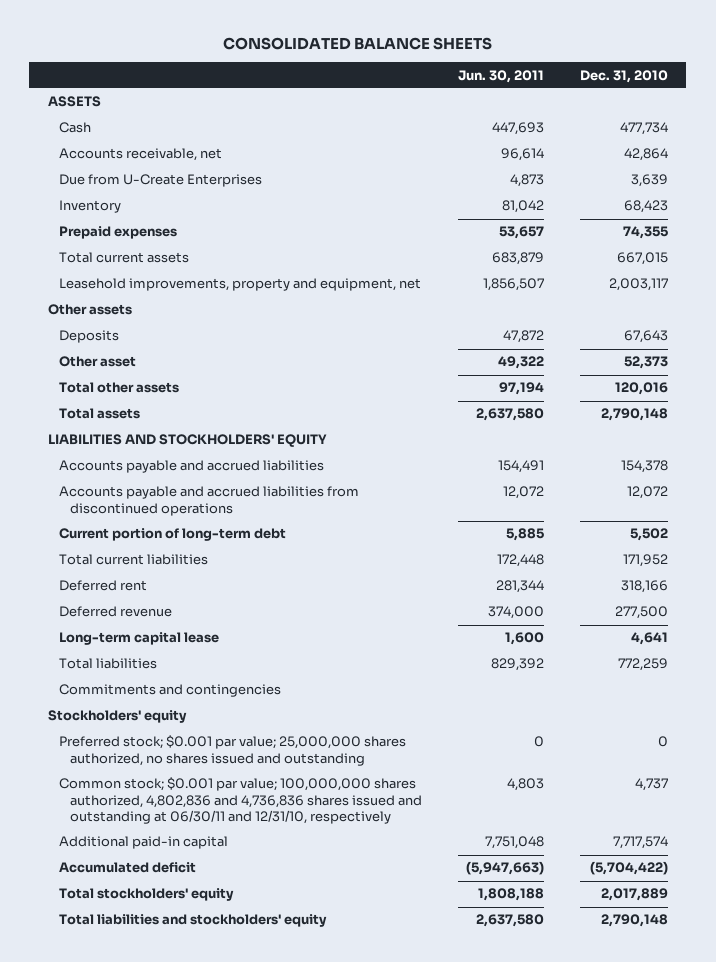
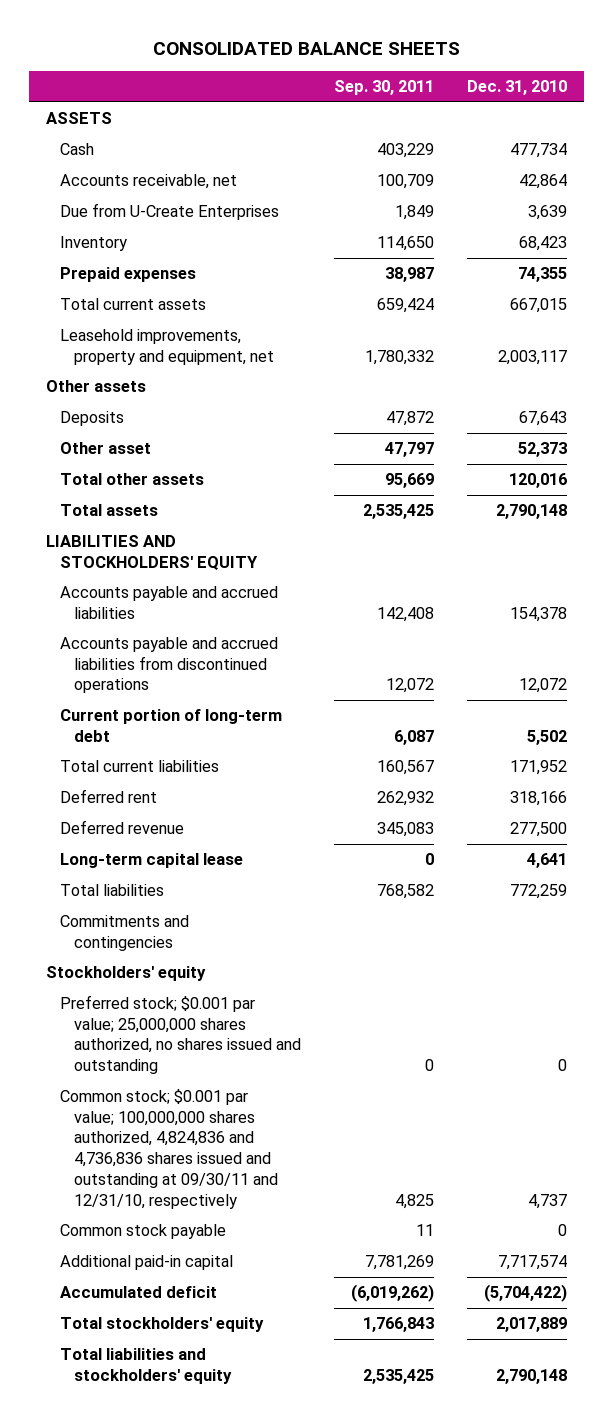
- | Jun. 30, 2011 | Dec. 31, 2010
+ | Sep. 30, 2011 | Dec. 31, 2010
- Common stock; $0.001 par value; 100,000,000 shares authorized, 4,802,836 and 4,736,836 shares issued and outstanding at 06/30/11 and 12/31/10, respectively | 4,803 | 4,737
+ Common stock; $0.001 par value; 100,000,000 shares authorized, 4,824,836 and 4,736,836 shares issued and outstanding at 09/30/11 and 12/31/10, respectively | 4,825 | 4,737
+ Common stock payable | 11 | 0

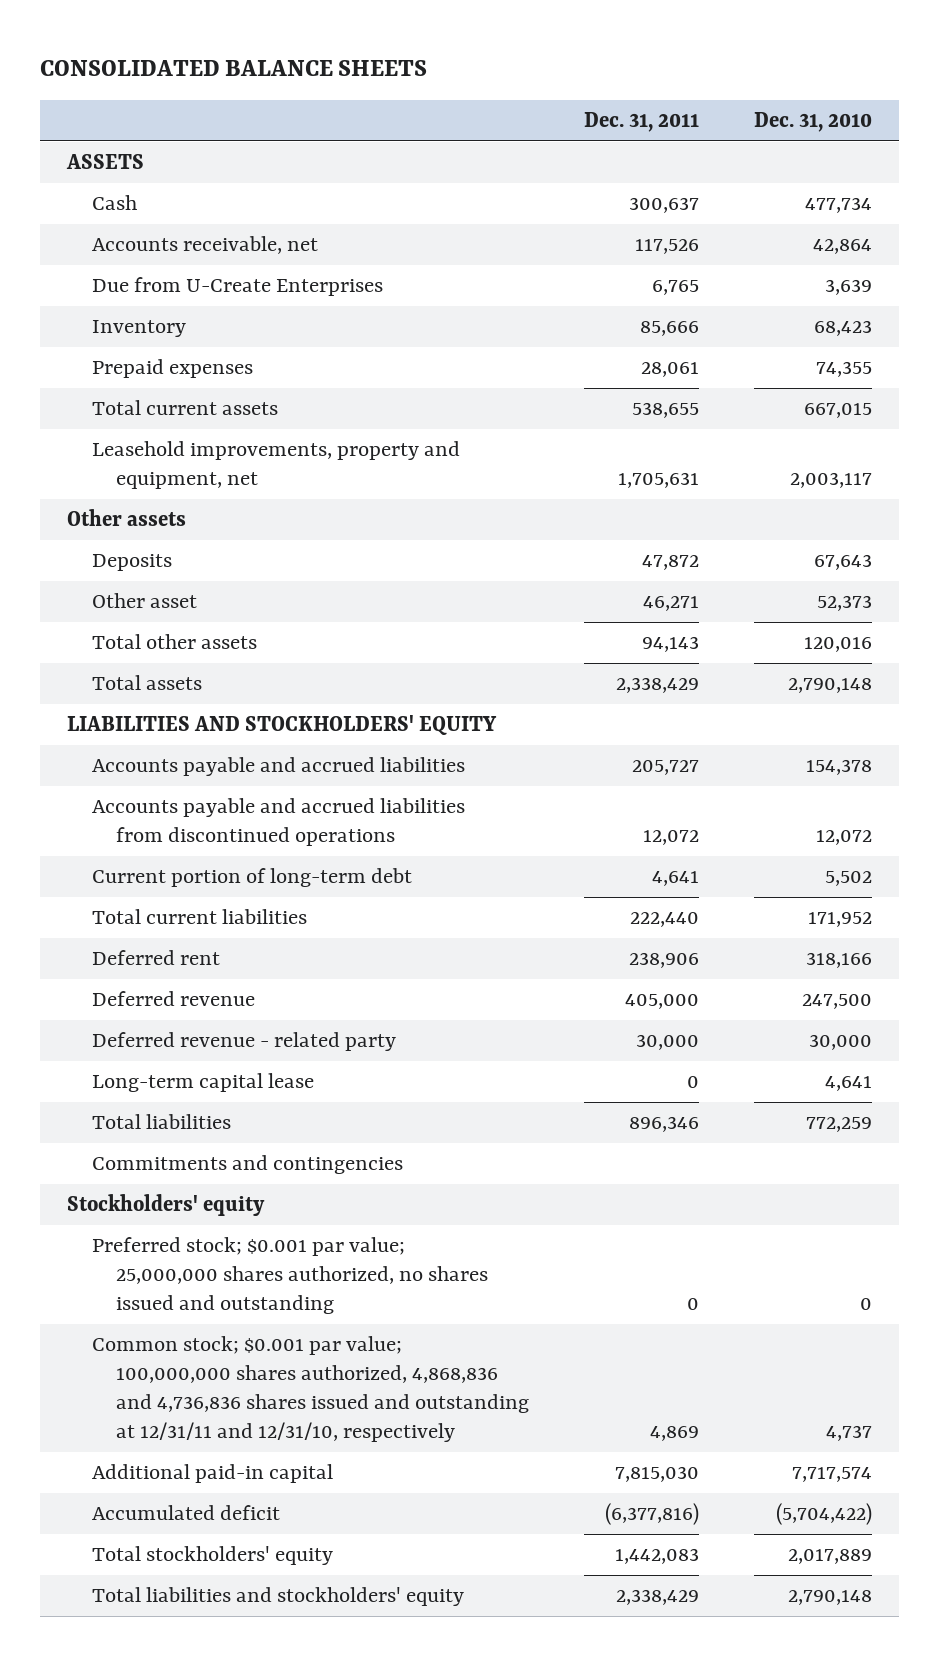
- | Sep. 30, 2011 | Dec. 31, 2010
+ | Dec. 31, 2011 | Dec. 31, 2010
- Deferred revenue | 345,083 | 277,500
+ Deferred revenue | 405,000 | 247,500
+ Deferred revenue - related party | 30,000 | 30,000
- Common stock; $0.001 par value; 100,000,000 shares authorized, 4,824,836 and 4,736,836 shares issued and outstanding at 09/30/11 and 12/31/10, respectively | 4,825 | 4,737
- Common stock payable | 11 | 0
+ Common stock; $0.001 par value; 100,000,000 shares authorized, 4,868,836 and 4,736,836 shares issued and outstanding at 12/31/11 and 12/31/10, respectively | 4,869 | 4,737

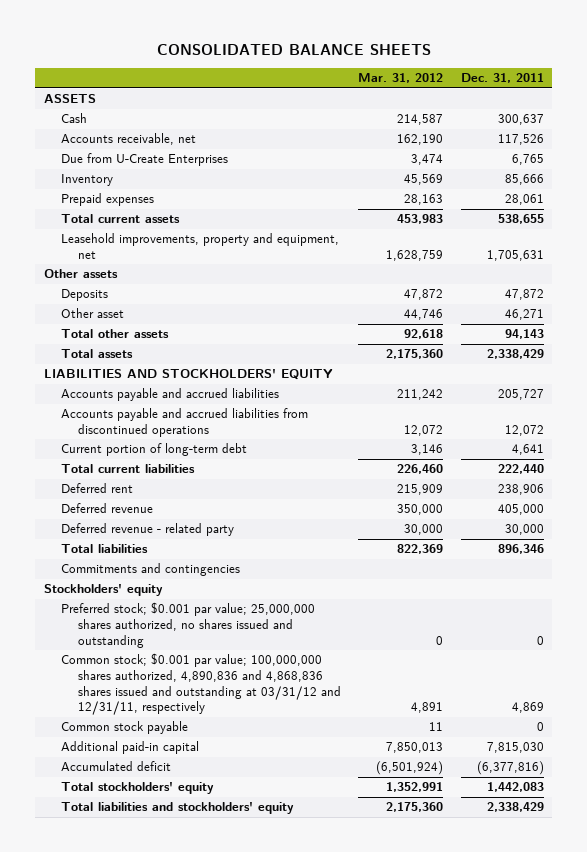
- | Dec. 31, 2011 | Dec. 31, 2010
+ | Mar. 31, 2012 | Dec. 31, 2011
- Long-term capital lease | 0 | 4,641
- Common stock; $0.001 par value; 100,000,000 shares authorized, 4,868,836 and 4,736,836 shares issued and outstanding at 12/31/11 and 12/31/10, respectively | 4,869 | 4,737
+ Common stock; $0.001 par value; 100,000,000 shares authorized, 4,890,836 and 4,868,836 shares issued and outstanding at 03/31/12 and 12/31/11, respectively | 4,891 | 4,869
+ Common stock payable | 11 | 0

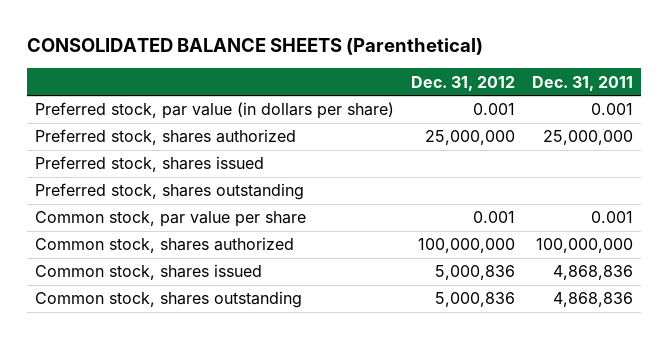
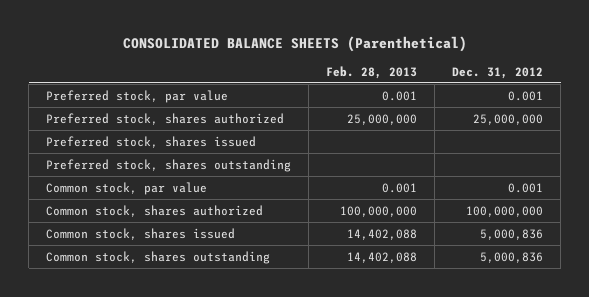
- | Dec. 31, 2012 | Dec. 31, 2011
+ | Feb. 28, 2013 | Dec. 31, 2012
- Preferred stock, par value (in dollars per share) | 0.001 | 0.001
+ Preferred stock, par value | 0.001 | 0.001
- Common stock, par value per share | 0.001 | 0.001
+ Common stock, par value | 0.001 | 0.001

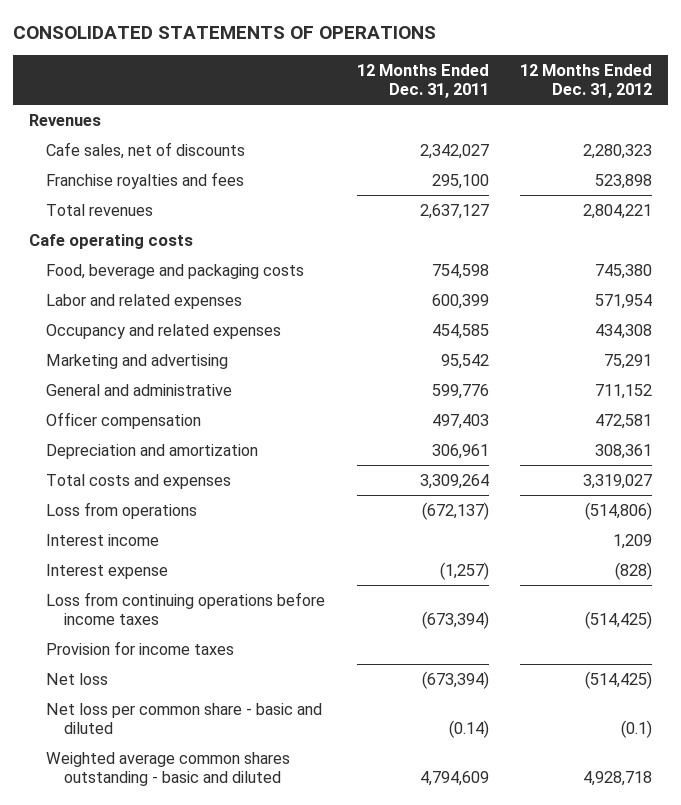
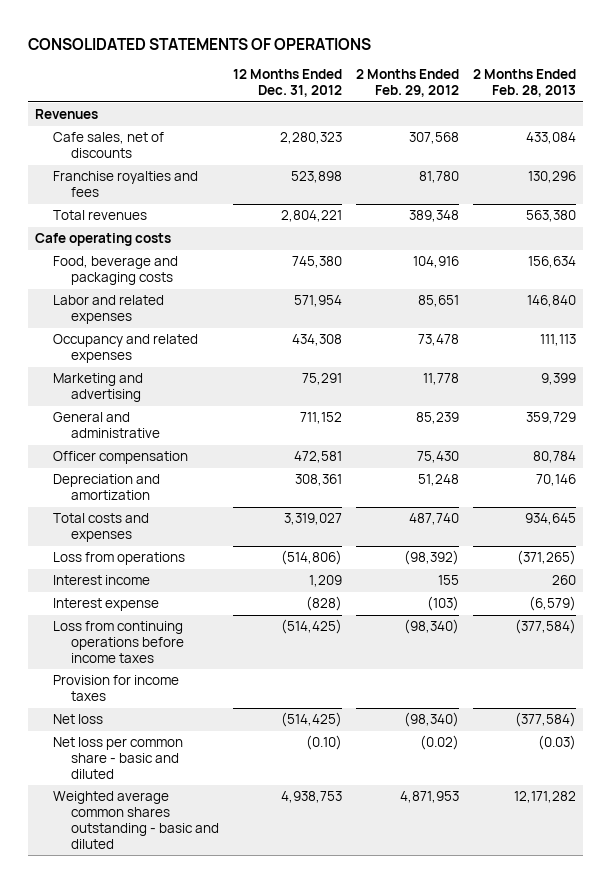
- | 12 Months Ended Dec. 31, 2011 | 12 Months Ended Dec. 31, 2012
+ | 12 Months Ended Dec. 31, 2012 | 2 Months Ended Feb. 29, 2012 | 2 Months Ended Feb. 28, 2013
- Net loss per common share - basic and diluted | (0.14) | (0.1)
- Weighted average common shares outstanding - basic and diluted | 4,794,609 | 4,928,718
+ Net loss per common share - basic and diluted | (0.10) | (0.02) | (0.03)
+ Weighted average common shares outstanding - basic and diluted | 4,938,753 | 4,871,953 | 12,171,282

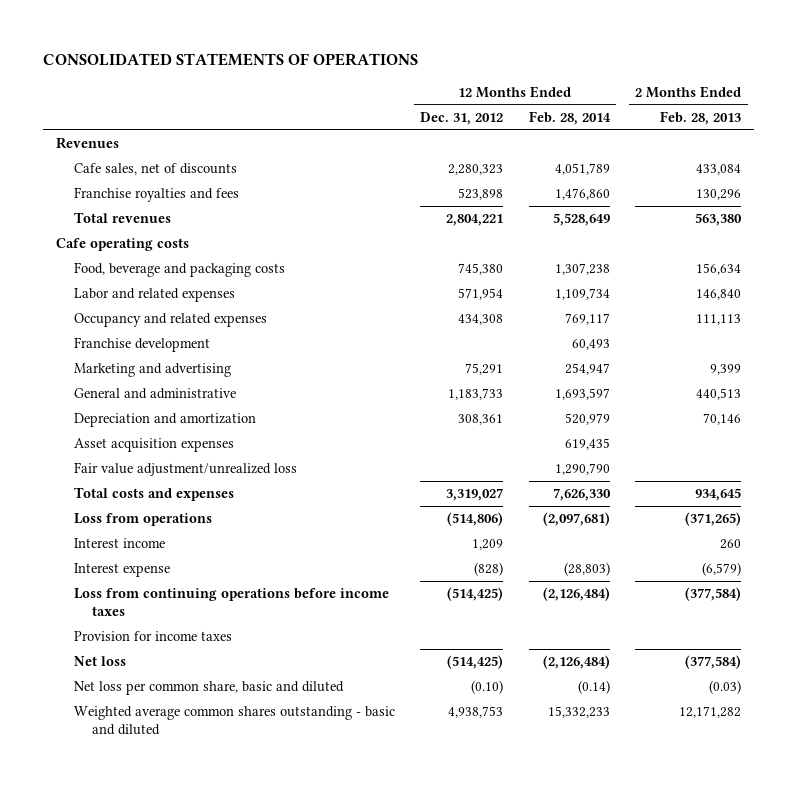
- | 12 Months Ended Dec. 31, 2012 | 2 Months Ended Feb. 29, 2012 | 2 Months Ended Feb. 28, 2013
+ | 12 Months Ended Dec. 31, 2012 | 12 Months Ended Feb. 28, 2014 | 2 Months Ended Feb. 28, 2013
+ Franchise development | | 60,493 |
- General and administrative | 711,152 | 85,239 | 359,729
- Officer compensation | 472,581 | 75,430 | 80,784
+ General and administrative | 1,183,733 | 1,693,597 | 440,513
+ Asset acquisition expenses | | 619,435 |
+ Fair value adjustment/unrealized loss | | 1,290,790 |
- Net loss per common share - basic and diluted | (0.10) | (0.02) | (0.03)
+ Net loss per common share, basic and diluted | (0.10) | (0.14) | (0.03)

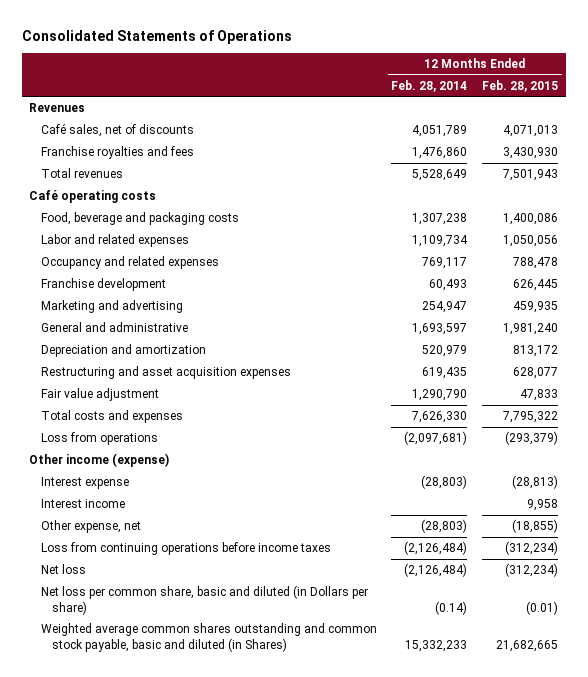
- CONSOLIDATED STATEMENTS OF OPERATIONS
+ Consolidated Statements of Operations
- | 12 Months Ended Dec. 31, 2012 | 12 Months Ended Feb. 28, 2014 | 2 Months Ended Feb. 28, 2013
+ | 12 Months Ended Feb. 28, 2014 | 12 Months Ended Feb. 28, 2015
- Cafe sales, net of discounts | 2,280,323 | 4,051,789 | 433,084
+ Café sales, net of discounts | 4,051,789 | 4,071,013
- Cafe operating costs
+ Café operating costs
- Asset acquisition expenses | | 619,435 |
- Fair value adjustment/unrealized loss | | 1,290,790 |
+ Restructuring and asset acquisition expenses | 619,435 | 628,077
+ Fair value adjustment | 1,290,790 | 47,833
+ Other income (expense)
moved down: Interest income | | 9,958
+ Other expense, net | (28,803) | (18,855)
- Provision for income taxes
- Net loss per common share, basic and diluted | (0.10) | (0.14) | (0.03)
- Weighted average common shares outstanding - basic and diluted | 4,938,753 | 15,332,233 | 12,171,282
+ Net loss per common share, basic and diluted (in Dollars per share) | (0.14) | (0.01)
+ Weighted average common shares outstanding and common stock payable, basic and diluted (in Shares) | 15,332,233 | 21,682,665

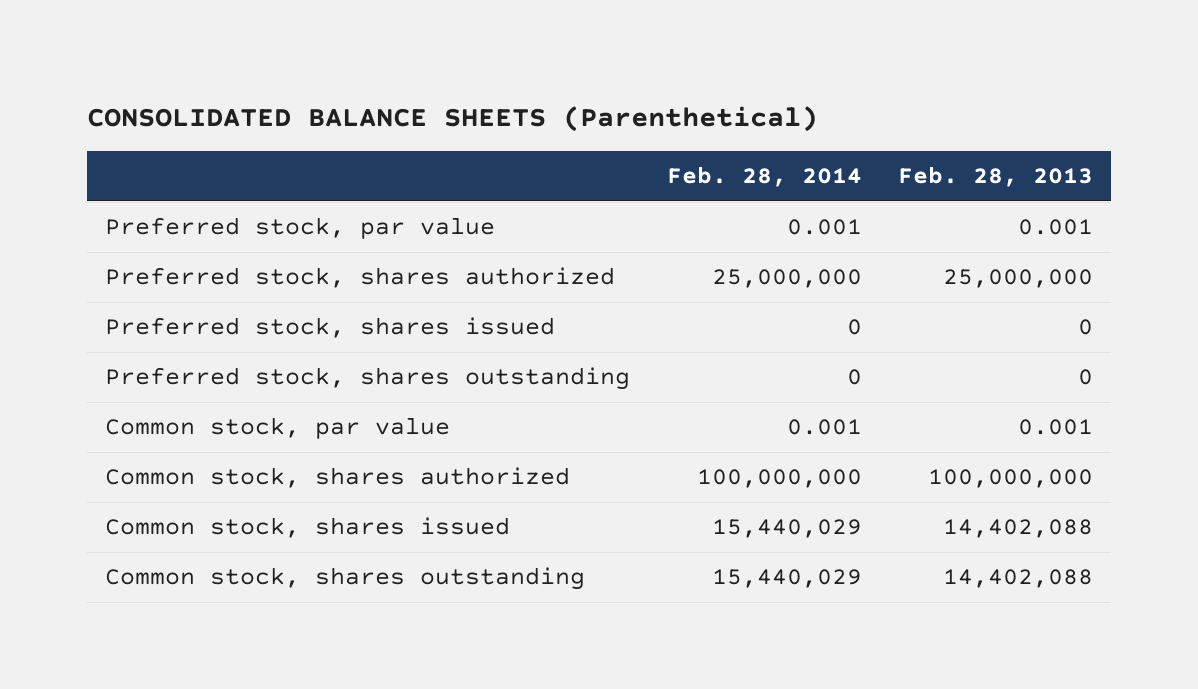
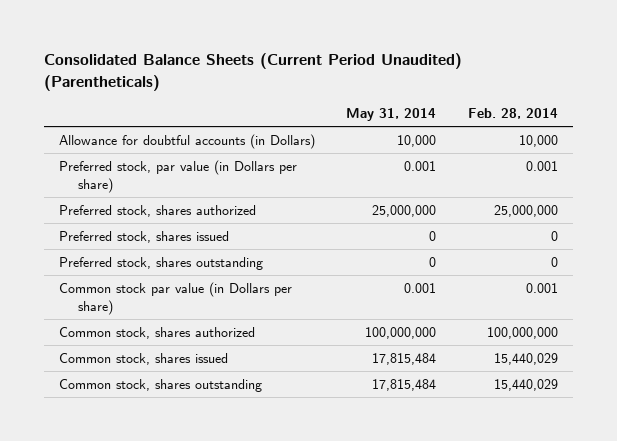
- CONSOLIDATED BALANCE SHEETS (Parenthetical)
+ Consolidated Balance Sheets (Current Period Unaudited) (Parentheticals)
- | Feb. 28, 2014 | Feb. 28, 2013
+ | May 31, 2014 | Feb. 28, 2014
- Preferred stock, par value | 0.001 | 0.001
+ Allowance for doubtful accounts (in Dollars) | 10,000 | 10,000
+ Preferred stock, par value (in Dollars per share) | 0.001 | 0.001
- Common stock, par value | 0.001 | 0.001
+ Common stock par value (in Dollars per share) | 0.001 | 0.001

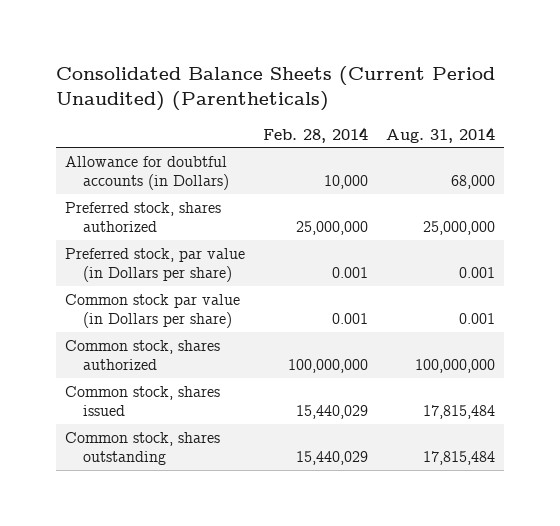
- | May 31, 2014 | Feb. 28, 2014
+ | Feb. 28, 2014 | Aug. 31, 2014
- Preferred stock, shares issued | 0 | 0
- Preferred stock, shares outstanding | 0 | 0
moved down: Preferred stock, par value (in Dollars per share) | 0.001 | 0.001

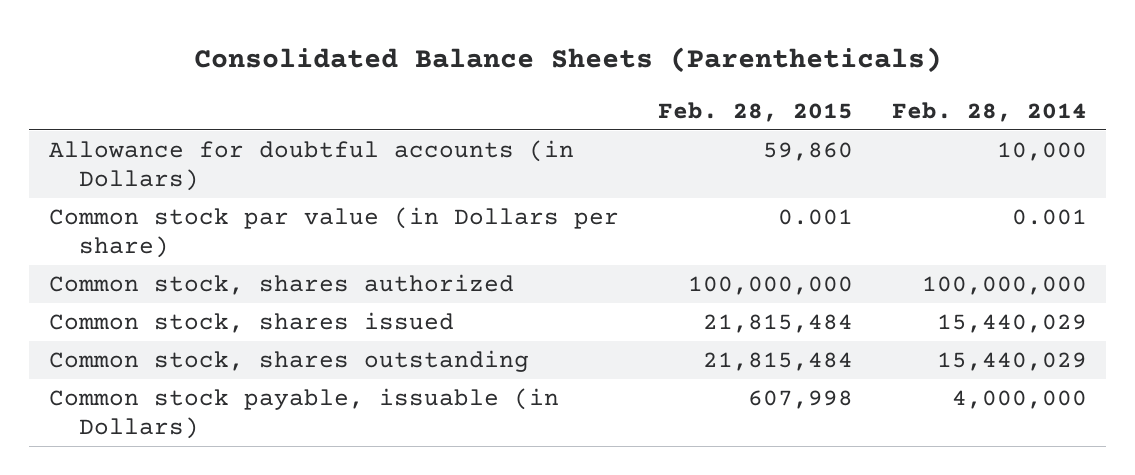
- Consolidated Balance Sheets (Current Period Unaudited) (Parentheticals)
+ Consolidated Balance Sheets (Parentheticals)
- | Feb. 28, 2014 | Aug. 31, 2014
+ | Feb. 28, 2015 | Feb. 28, 2014
- Preferred stock, shares authorized | 25,000,000 | 25,000,000
- Preferred stock, par value (in Dollars per share) | 0.001 | 0.001
+ Common stock payable, issuable (in Dollars) | 607,998 | 4,000,000

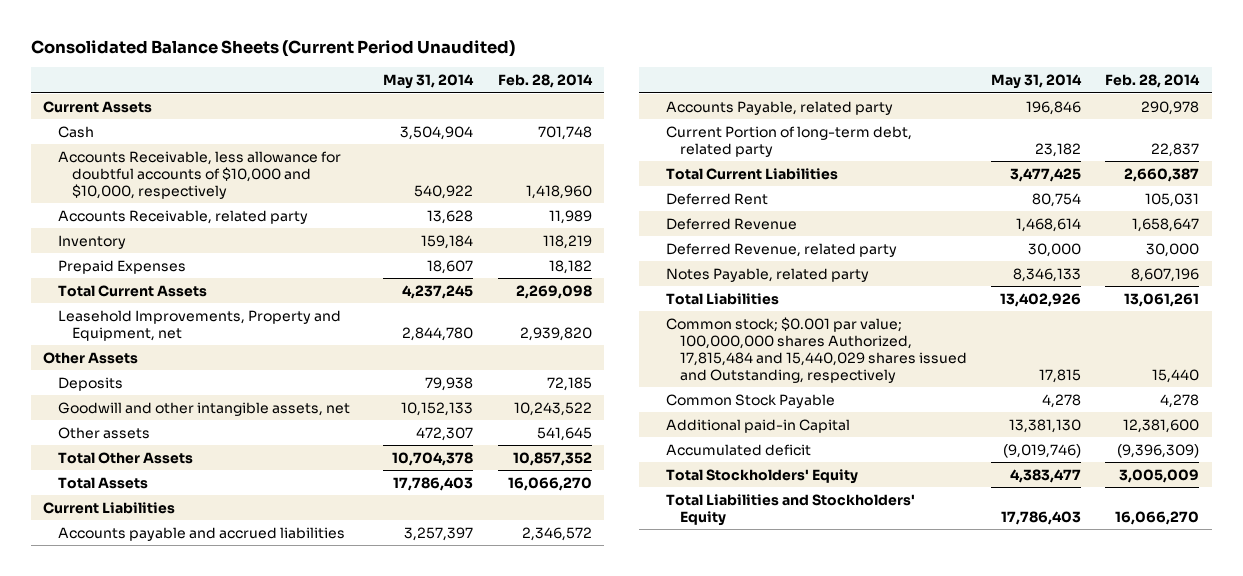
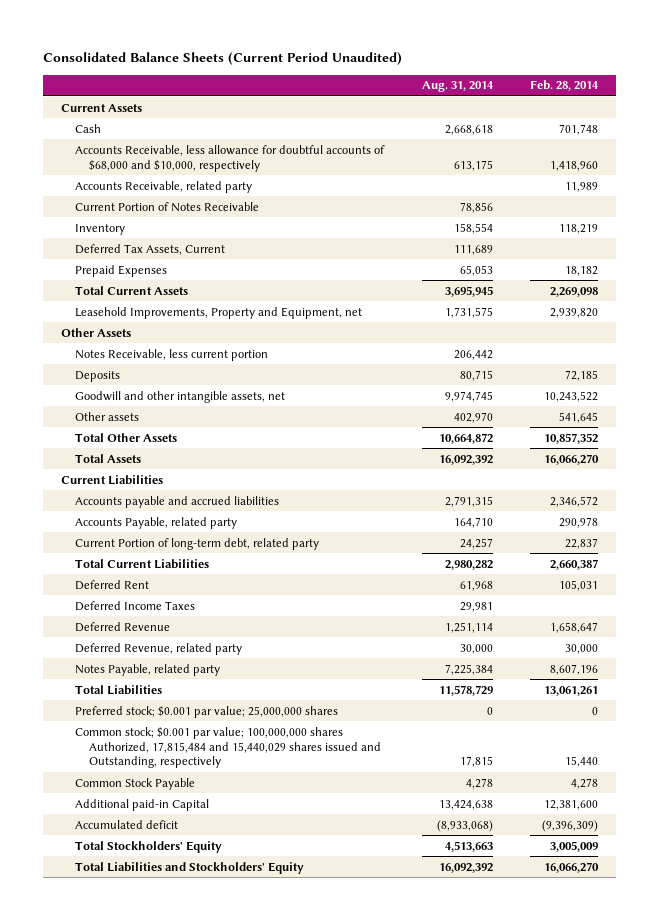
- | May 31, 2014 | Feb. 28, 2014
+ | Aug. 31, 2014 | Feb. 28, 2014
- Accounts Receivable, less allowance for doubtful accounts of $10,000 and $10,000, respectively | 540,922 | 1,418,960
+ Accounts Receivable, less allowance for doubtful accounts of $68,000 and $10,000, respectively | 613,175 | 1,418,960
+ Current Portion of Notes Receivable | 78,856 |
+ Deferred Tax Assets, Current | 111,689 |
+ Notes Receivable, less current portion | 206,442 |
+ Deferred Income Taxes | 29,981 |
+ Preferred stock; $0.001 par value; 25,000,000 shares | 0 | 0

